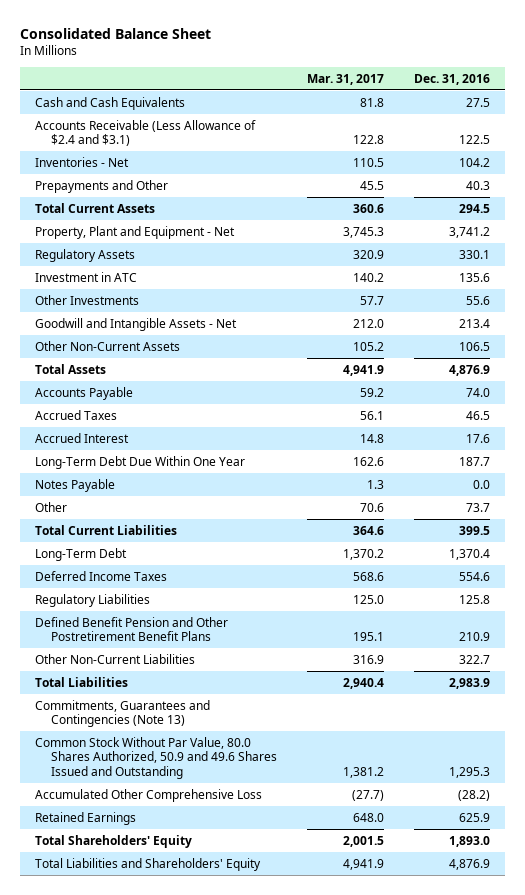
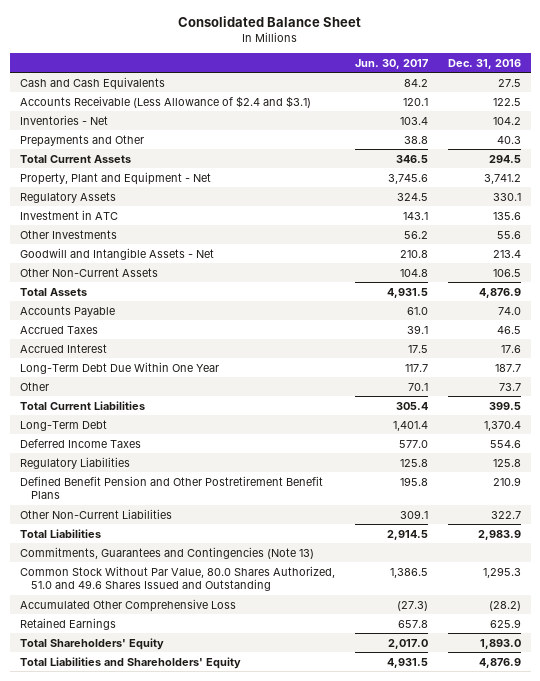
- | Mar. 31, 2017 | Dec. 31, 2016
+ | Jun. 30, 2017 | Dec. 31, 2016
- Notes Payable | 1.3 | 0.0
- Common Stock Without Par Value, 80.0 Shares Authorized, 50.9 and 49.6 Shares Issued and Outstanding | 1,381.2 | 1,295.3
+ Common Stock Without Par Value, 80.0 Shares Authorized, 51.0 and 49.6 Shares Issued and Outstanding | 1,386.5 | 1,295.3

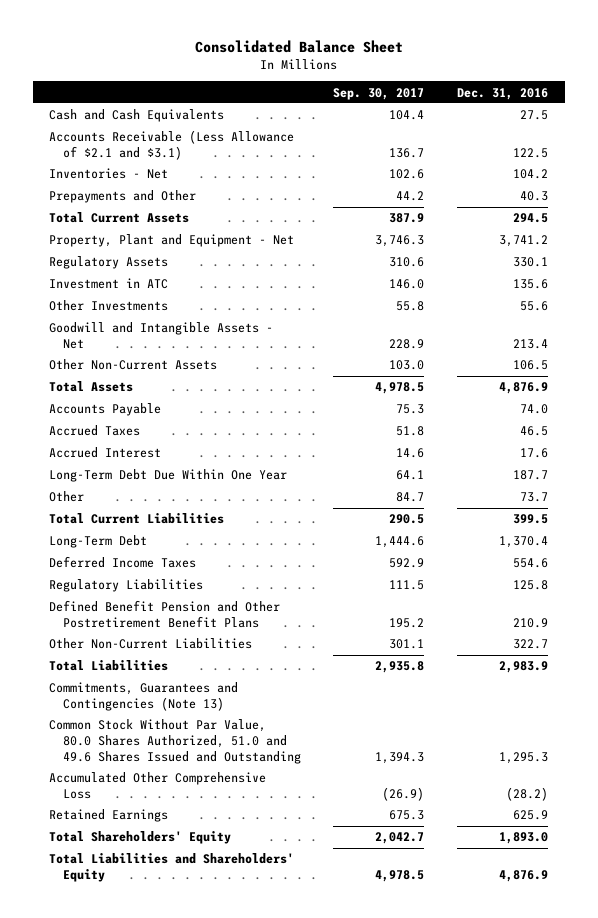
- | Jun. 30, 2017 | Dec. 31, 2016
+ | Sep. 30, 2017 | Dec. 31, 2016
- Accounts Receivable (Less Allowance of $2.4 and $3.1) | 120.1 | 122.5
+ Accounts Receivable (Less Allowance of $2.1 and $3.1) | 136.7 | 122.5

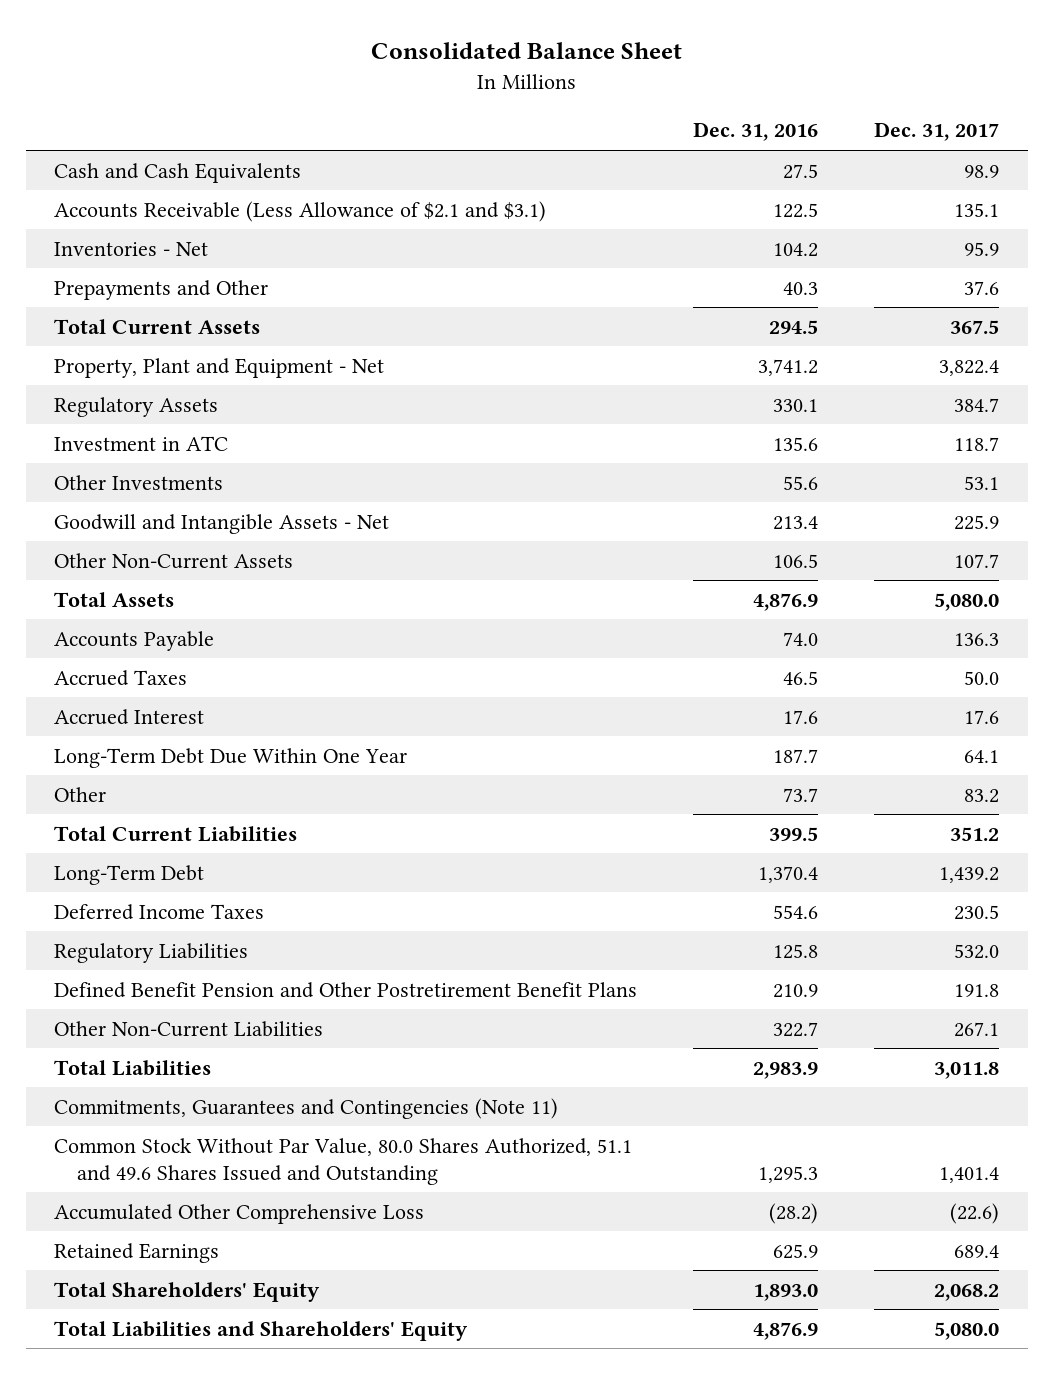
- | Sep. 30, 2017 | Dec. 31, 2016
+ | Dec. 31, 2016 | Dec. 31, 2017
- Commitments, Guarantees and Contingencies (Note 13)
- Common Stock Without Par Value, 80.0 Shares Authorized, 51.0 and 49.6 Shares Issued and Outstanding | 1,394.3 | 1,295.3
+ Commitments, Guarantees and Contingencies (Note 11)
+ Common Stock Without Par Value, 80.0 Shares Authorized, 51.1 and 49.6 Shares Issued and Outstanding | 1,295.3 | 1,401.4

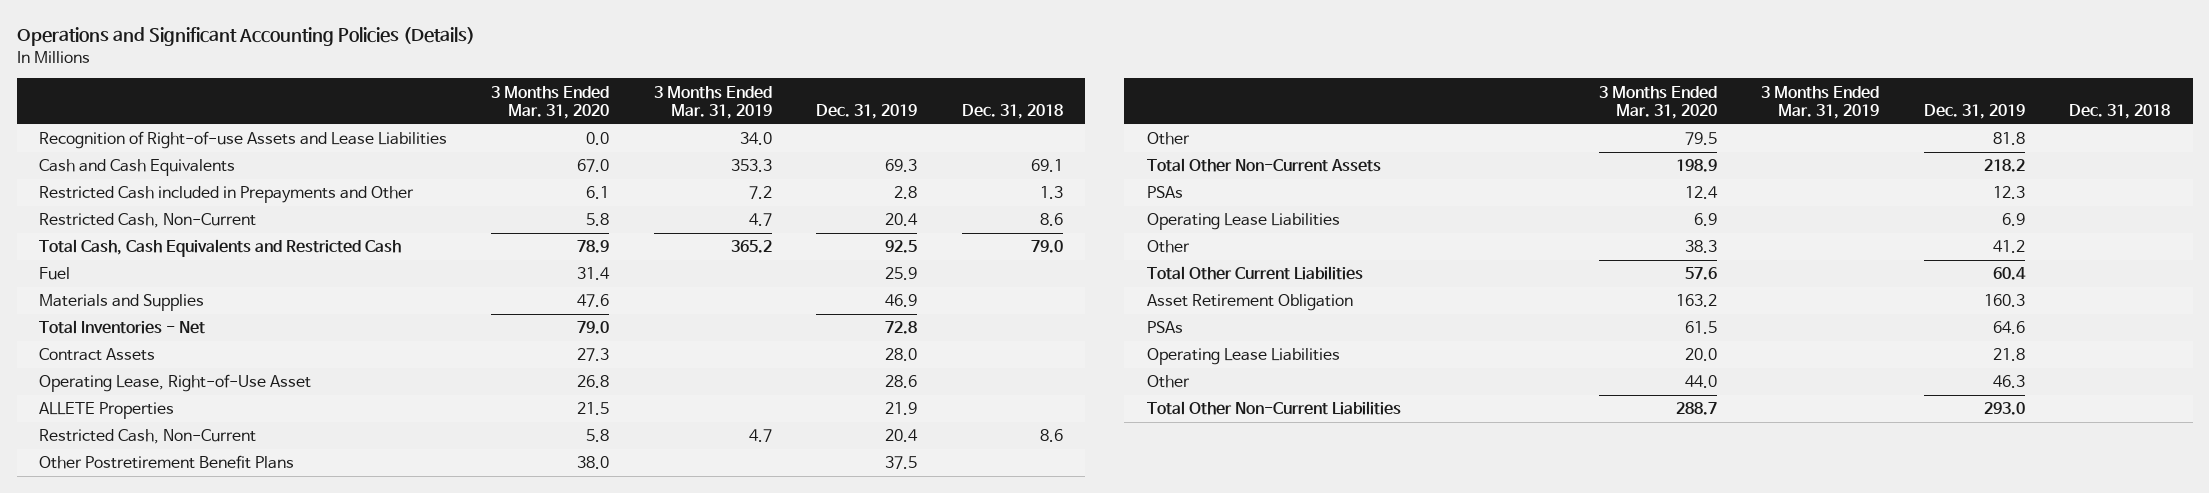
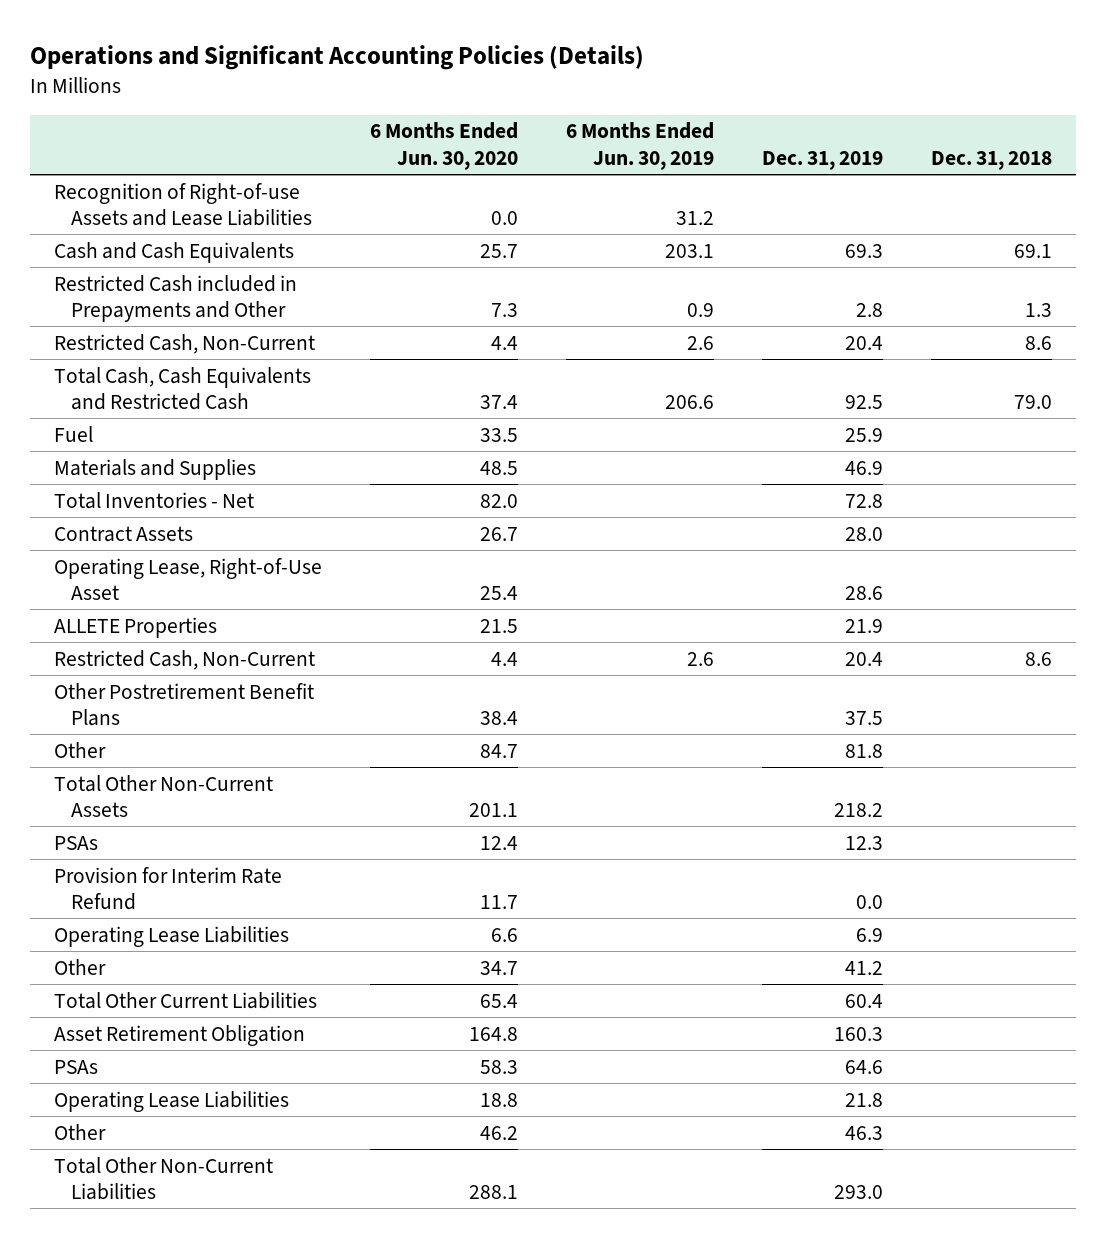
- | 3 Months Ended Mar. 31, 2020 | 3 Months Ended Mar. 31, 2019 | Dec. 31, 2019 | Dec. 31, 2018
+ | 6 Months Ended Jun. 30, 2020 | 6 Months Ended Jun. 30, 2019 | Dec. 31, 2019 | Dec. 31, 2018
+ Provision for Interim Rate Refund | 11.7 | | 0.0 |

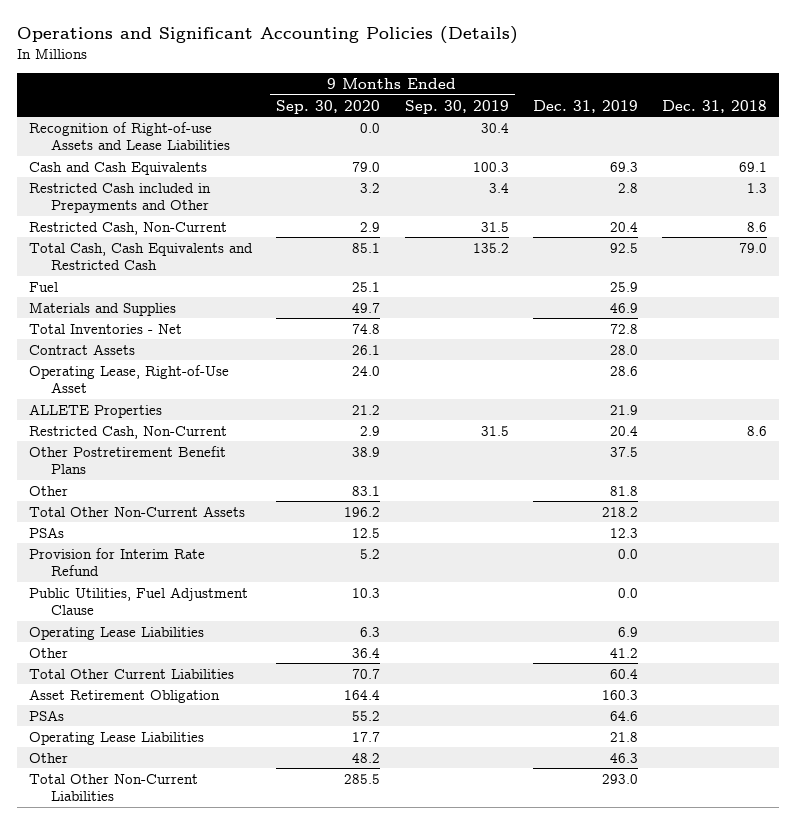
- | 6 Months Ended Jun. 30, 2020 | 6 Months Ended Jun. 30, 2019 | Dec. 31, 2019 | Dec. 31, 2018
+ | 9 Months Ended Sep. 30, 2020 | 9 Months Ended Sep. 30, 2019 | Dec. 31, 2019 | Dec. 31, 2018
+ Public Utilities, Fuel Adjustment Clause | 10.3 | | 0.0 |

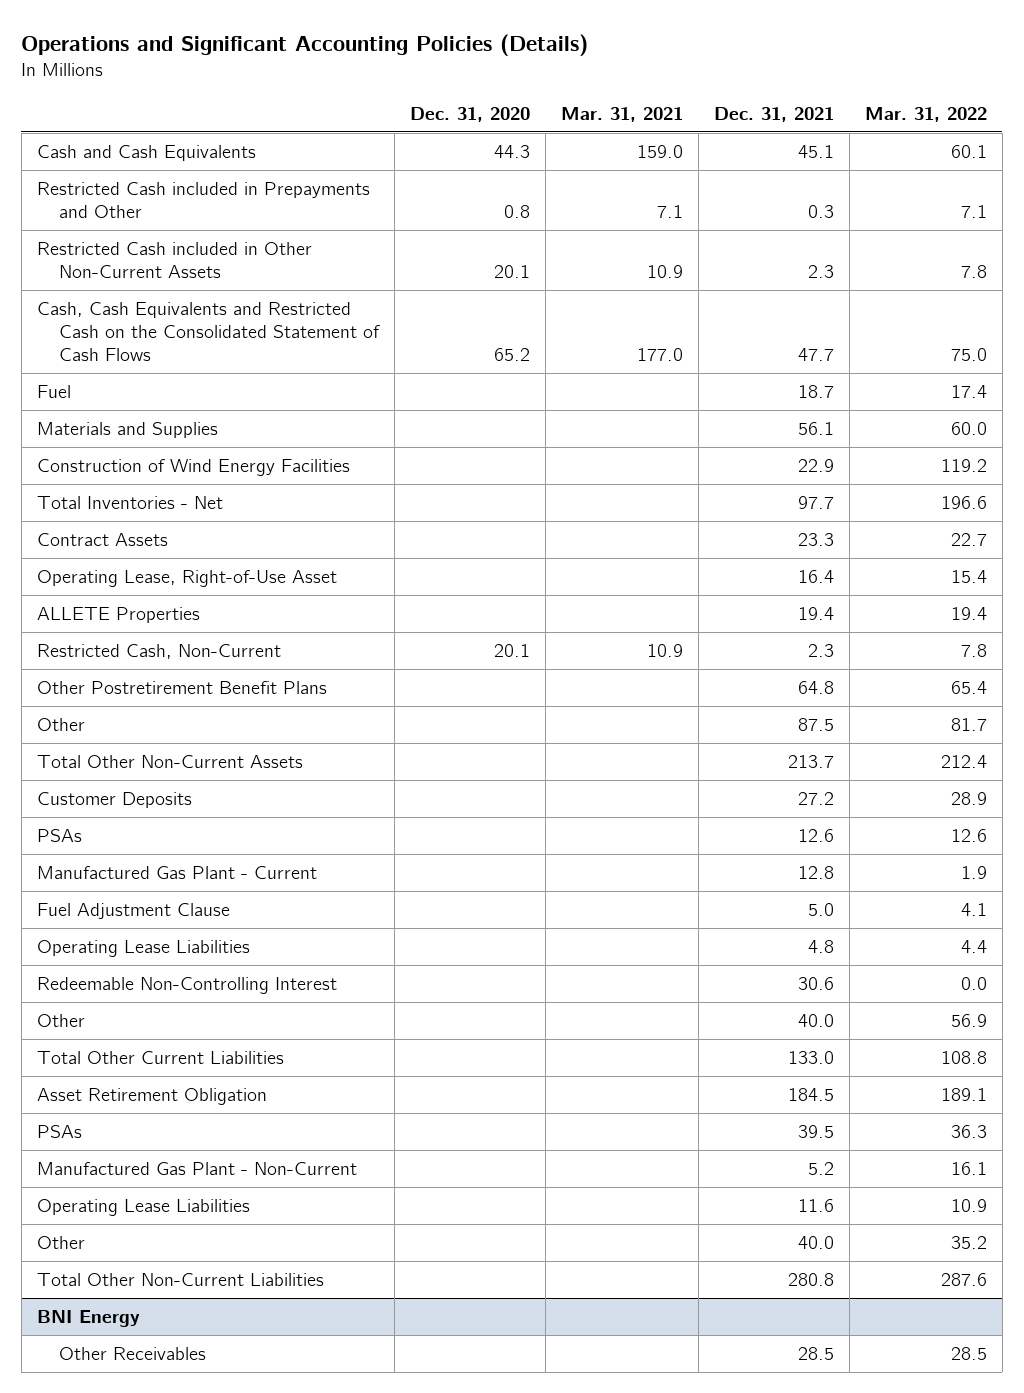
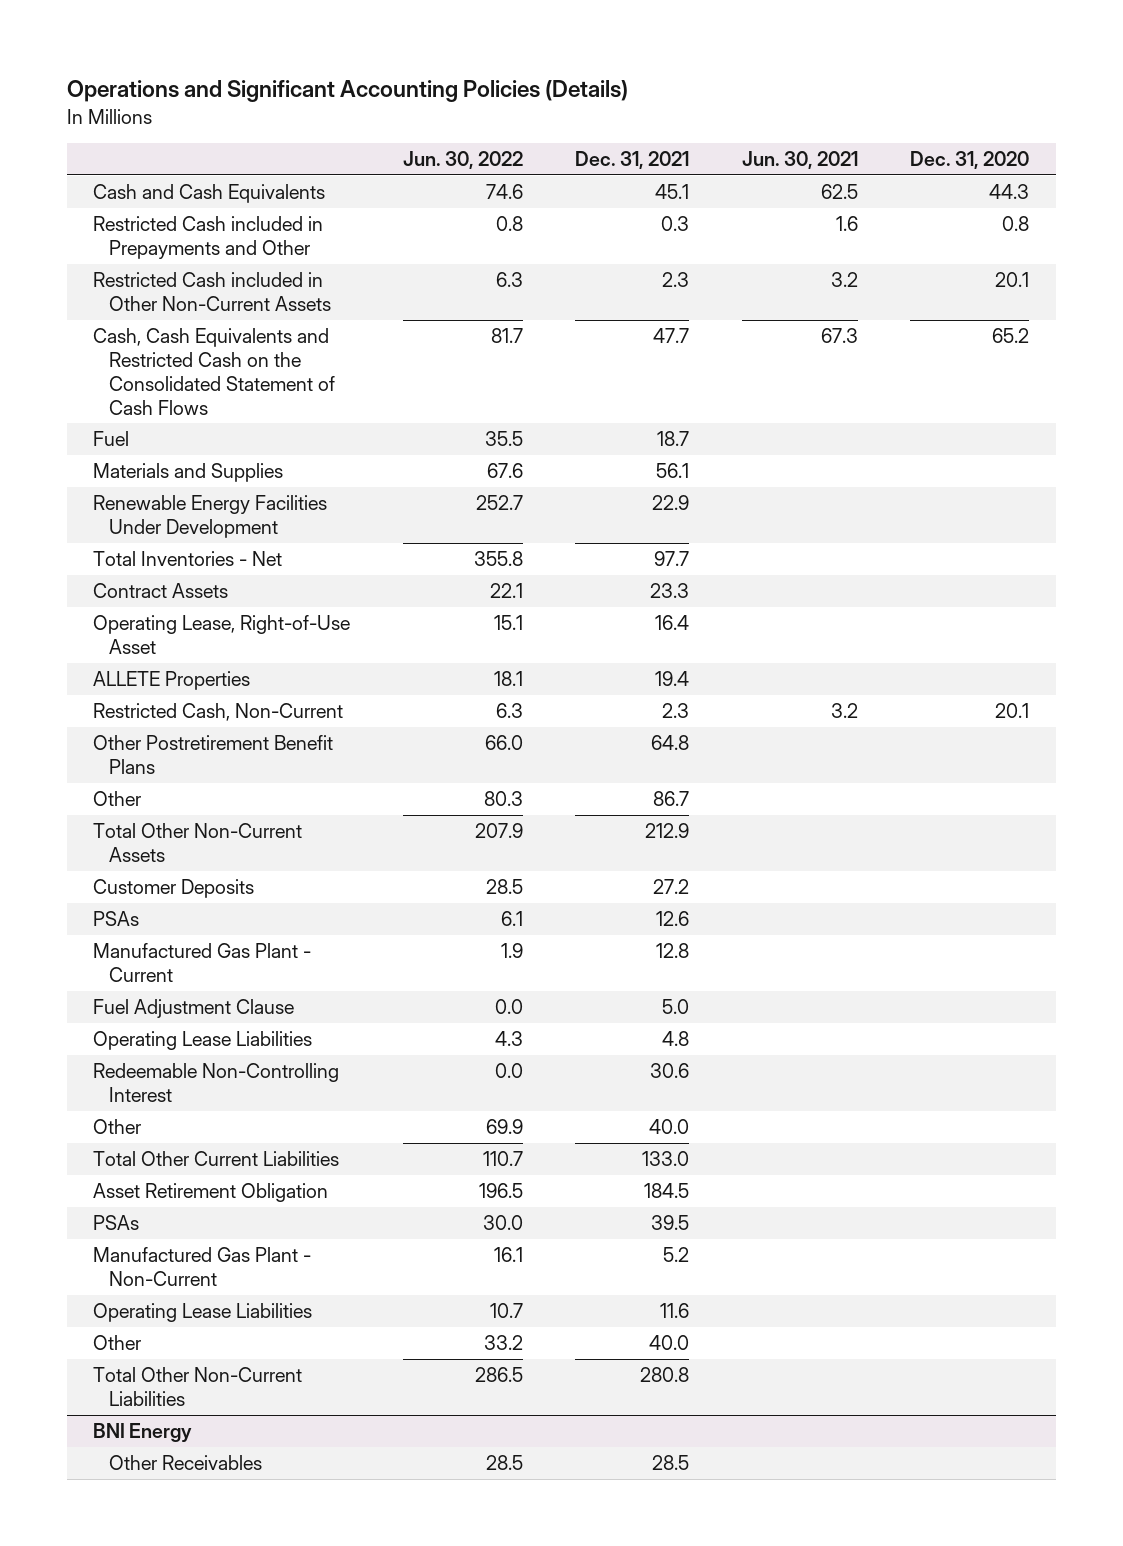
- | Dec. 31, 2020 | Mar. 31, 2021 | Dec. 31, 2021 | Mar. 31, 2022
+ | Jun. 30, 2022 | Dec. 31, 2021 | Jun. 30, 2021 | Dec. 31, 2020
- Construction of Wind Energy Facilities | | | 22.9 | 119.2
+ Renewable Energy Facilities Under Development | 252.7 | 22.9 | |
- Other | | | 87.5 | 81.7
- Total Other Non-Current Assets | | | 213.7 | 212.4
+ Other | 80.3 | 86.7 | |
+ Total Other Non-Current Assets | 207.9 | 212.9 | |

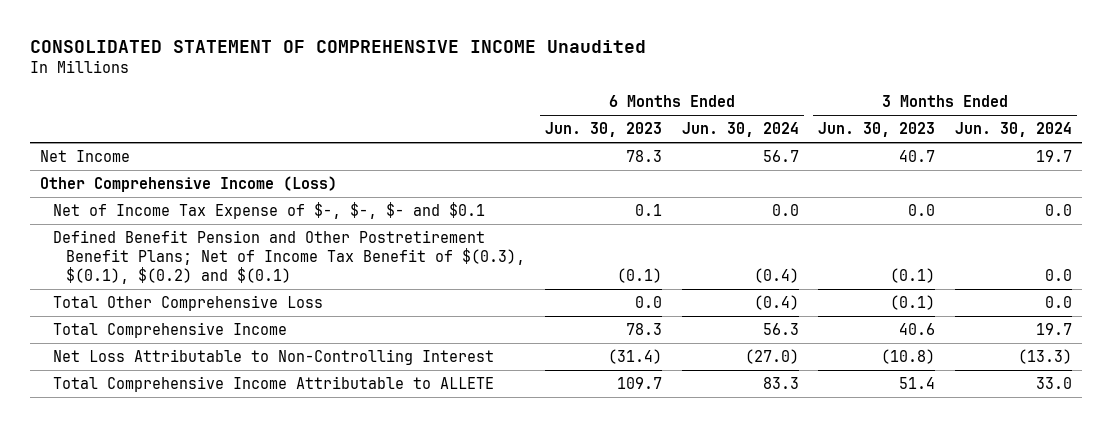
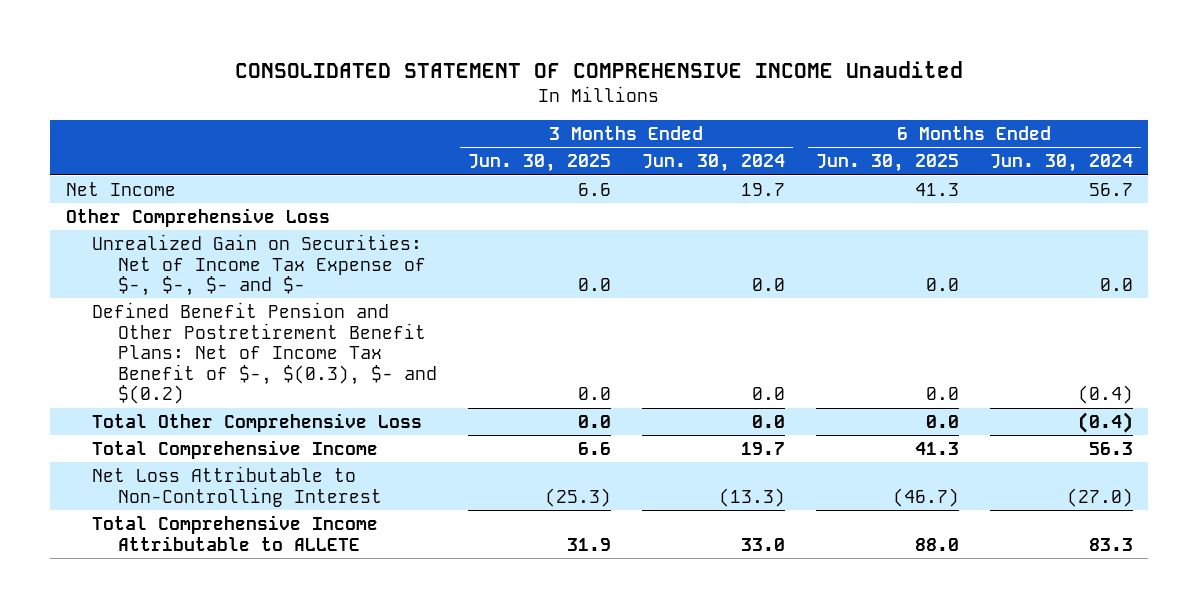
- | 6 Months Ended Jun. 30, 2023 | 6 Months Ended Jun. 30, 2024 | 3 Months Ended Jun. 30, 2023 | 3 Months Ended Jun. 30, 2024
+ | 3 Months Ended Jun. 30, 2025 | 3 Months Ended Jun. 30, 2024 | 6 Months Ended Jun. 30, 2025 | 6 Months Ended Jun. 30, 2024
- Other Comprehensive Income (Loss)
- Net of Income Tax Expense of $-, $-, $- and $0.1 | 0.1 | 0.0 | 0.0 | 0.0
- Defined Benefit Pension and Other Postretirement Benefit Plans; Net of Income Tax Benefit of $(0.3), $(0.1), $(0.2) and $(0.1) | (0.1) | (0.4) | (0.1) | 0.0
+ Other Comprehensive Loss
+ Unrealized Gain on Securities: Net of Income Tax Expense of $-, $-, $- and $- | 0.0 | 0.0 | 0.0 | 0.0
+ Defined Benefit Pension and Other Postretirement Benefit Plans: Net of Income Tax Benefit of $-, $(0.3), $- and $(0.2) | 0.0 | 0.0 | 0.0 | (0.4)

